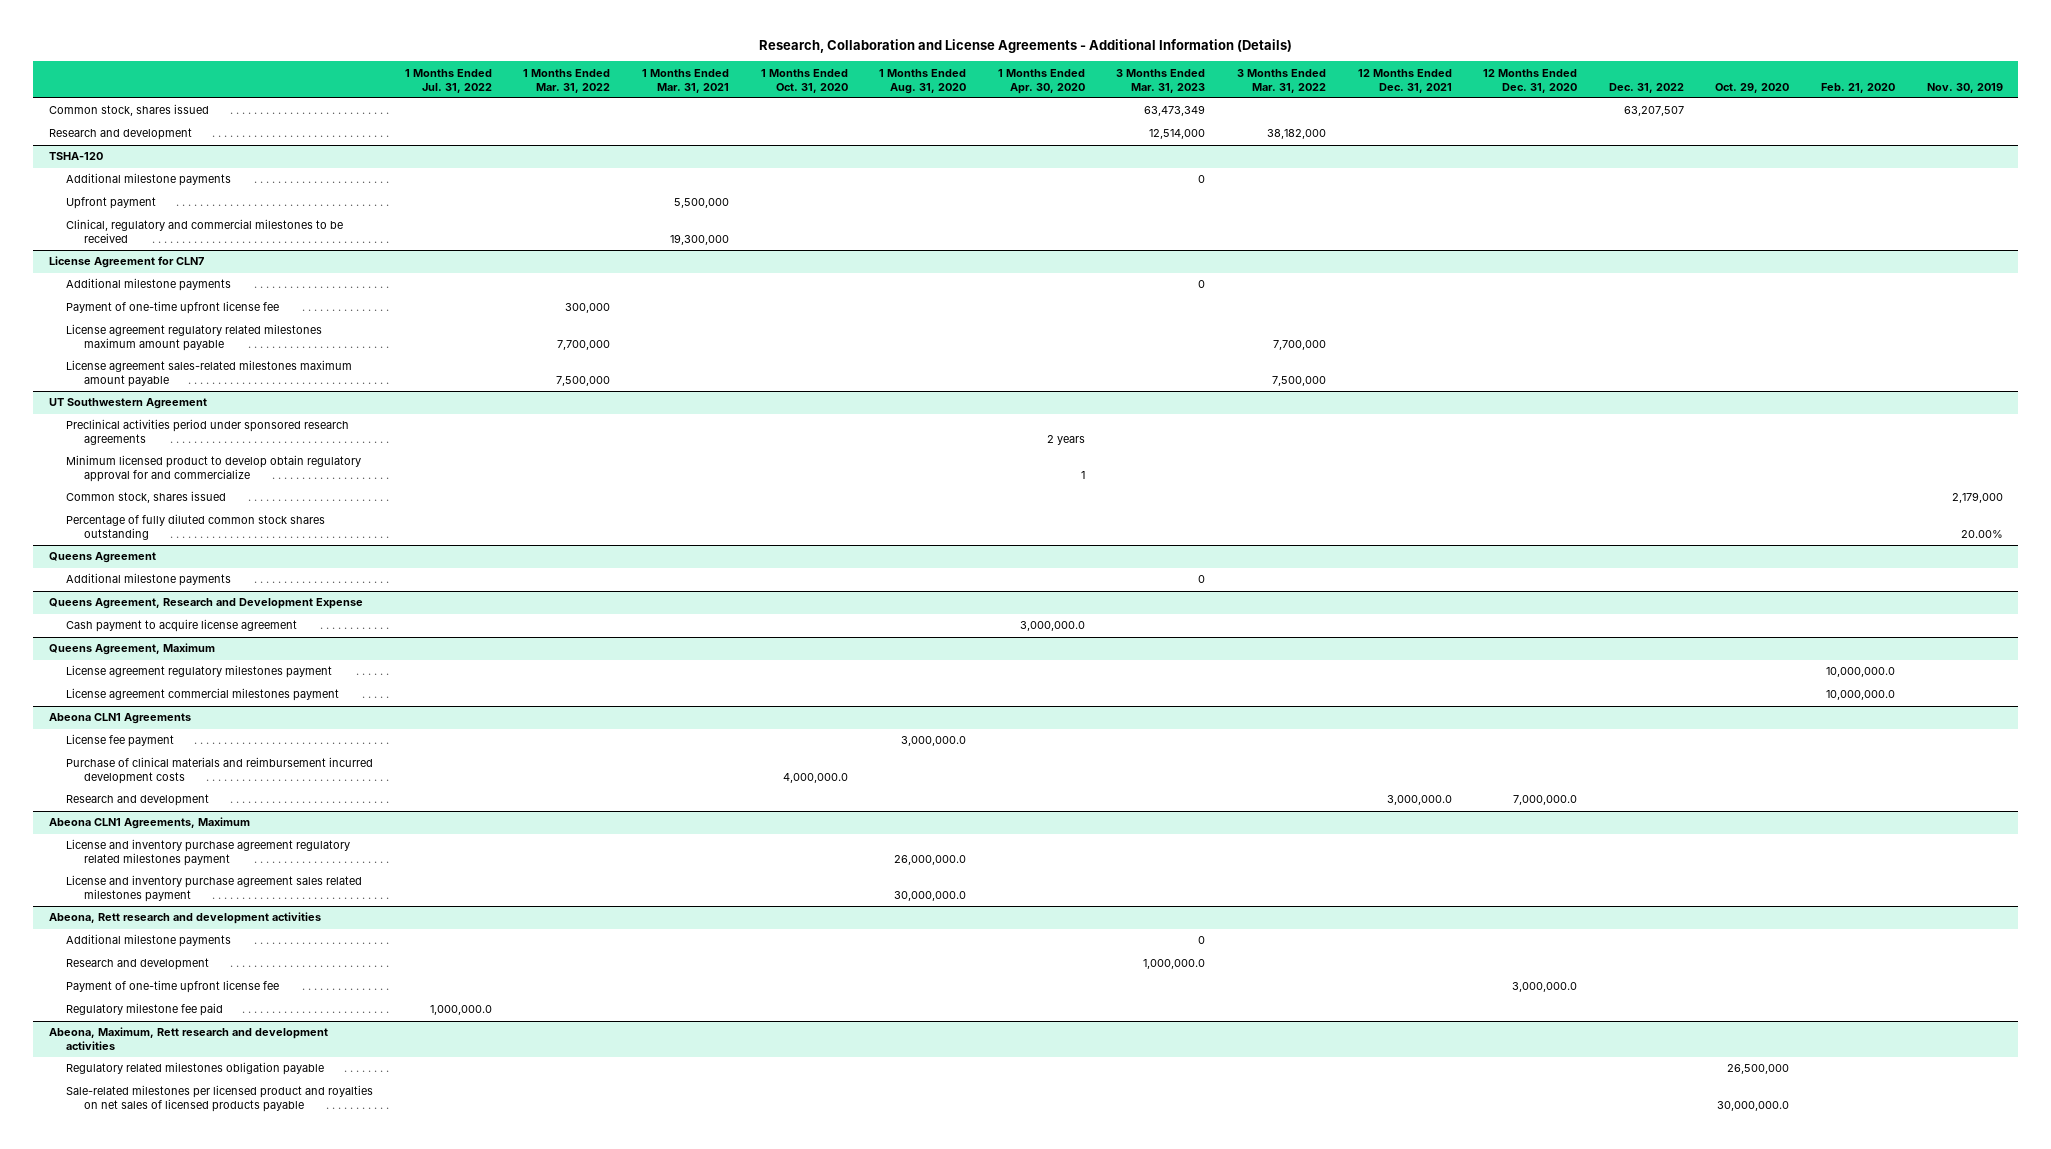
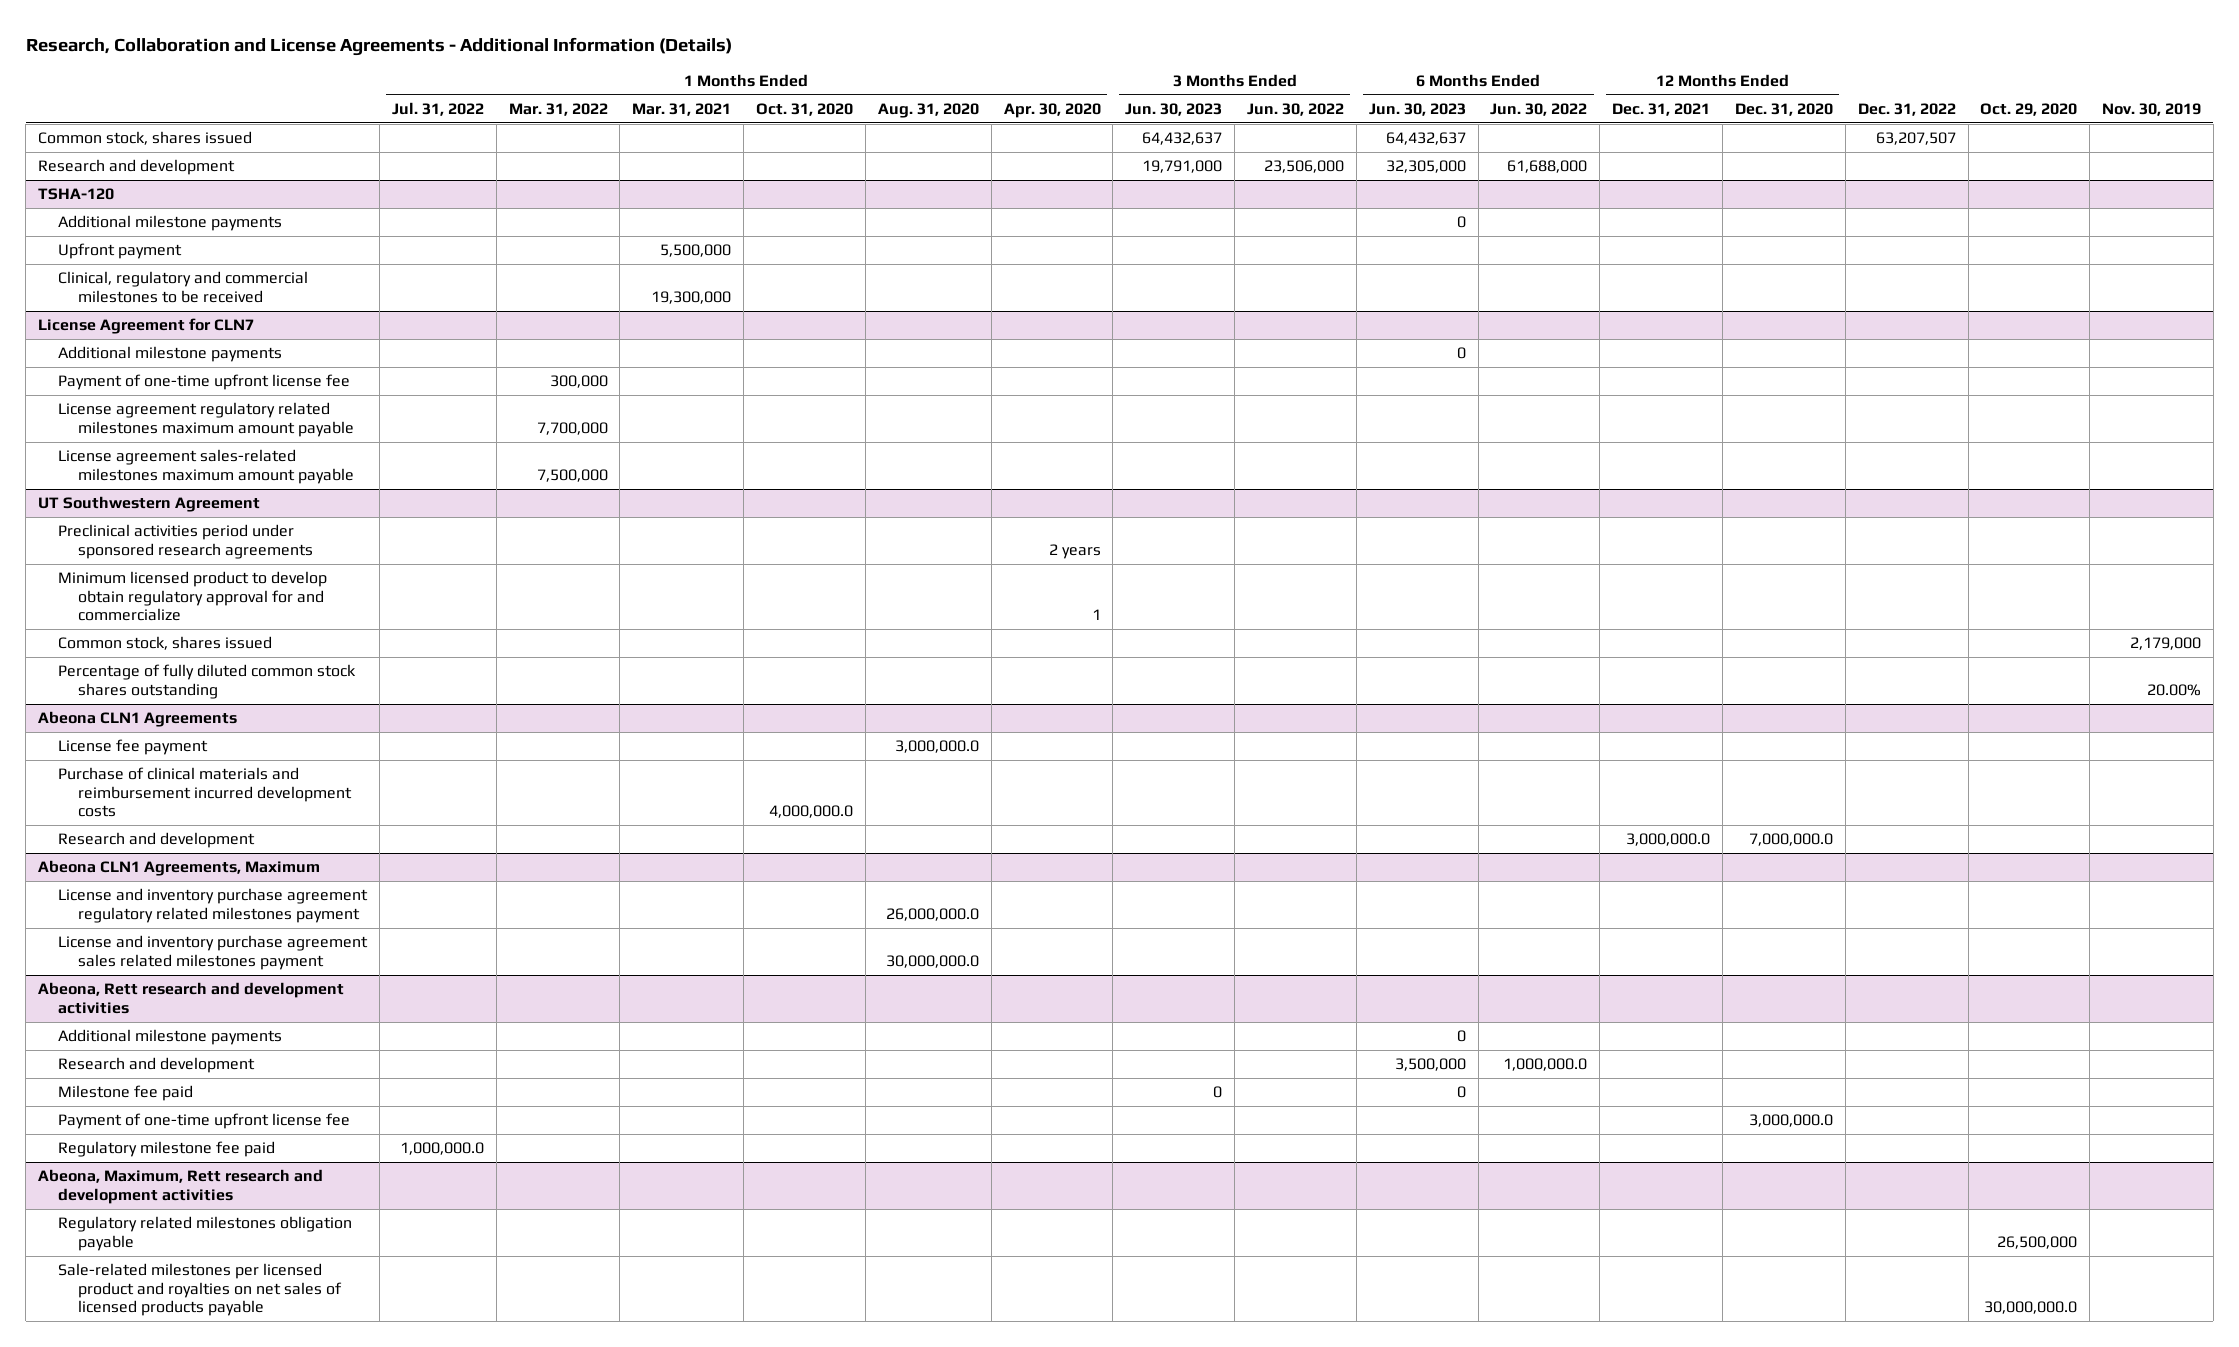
- | 1 Months Ended Jul. 31, 2022 | 1 Months Ended Mar. 31, 2022 | 1 Months Ended Mar. 31, 2021 | 1 Months Ended Oct. 31, 2020 | 1 Months Ended Aug. 31, 2020 | 1 Months Ended Apr. 30, 2020 | 3 Months Ended Mar. 31, 2023 | 3 Months Ended Mar. 31, 2022 | 12 Months Ended Dec. 31, 2021 | 12 Months Ended Dec. 31, 2020 | Dec. 31, 2022 | Oct. 29, 2020 | Feb. 21, 2020 | Nov. 30, 2019
+ | 1 Months Ended Jul. 31, 2022 | 1 Months Ended Mar. 31, 2022 | 1 Months Ended Mar. 31, 2021 | 1 Months Ended Oct. 31, 2020 | 1 Months Ended Aug. 31, 2020 | 1 Months Ended Apr. 30, 2020 | 3 Months Ended Jun. 30, 2023 | 3 Months Ended Jun. 30, 2022 | 6 Months Ended Jun. 30, 2023 | 6 Months Ended Jun. 30, 2022 | 12 Months Ended Dec. 31, 2021 | 12 Months Ended Dec. 31, 2020 | Dec. 31, 2022 | Oct. 29, 2020 | Nov. 30, 2019
- Queens Agreement
- Additional milestone payments | | | | | | | 0 | | | | | | |
- Queens Agreement, Research and Development Expense
- Cash payment to acquire license agreement | | | | | | 3,000,000.0 | | | | | | | |
- Queens Agreement, Maximum
- License agreement regulatory milestones payment | | | | | | | | | | | | | 10,000,000.0 |
- License agreement commercial milestones payment | | | | | | | | | | | | | 10,000,000.0 |
@ Abeona, Rett research and development activities
+ Milestone fee paid | | | | | | | 0 | | 0 | | | | | |

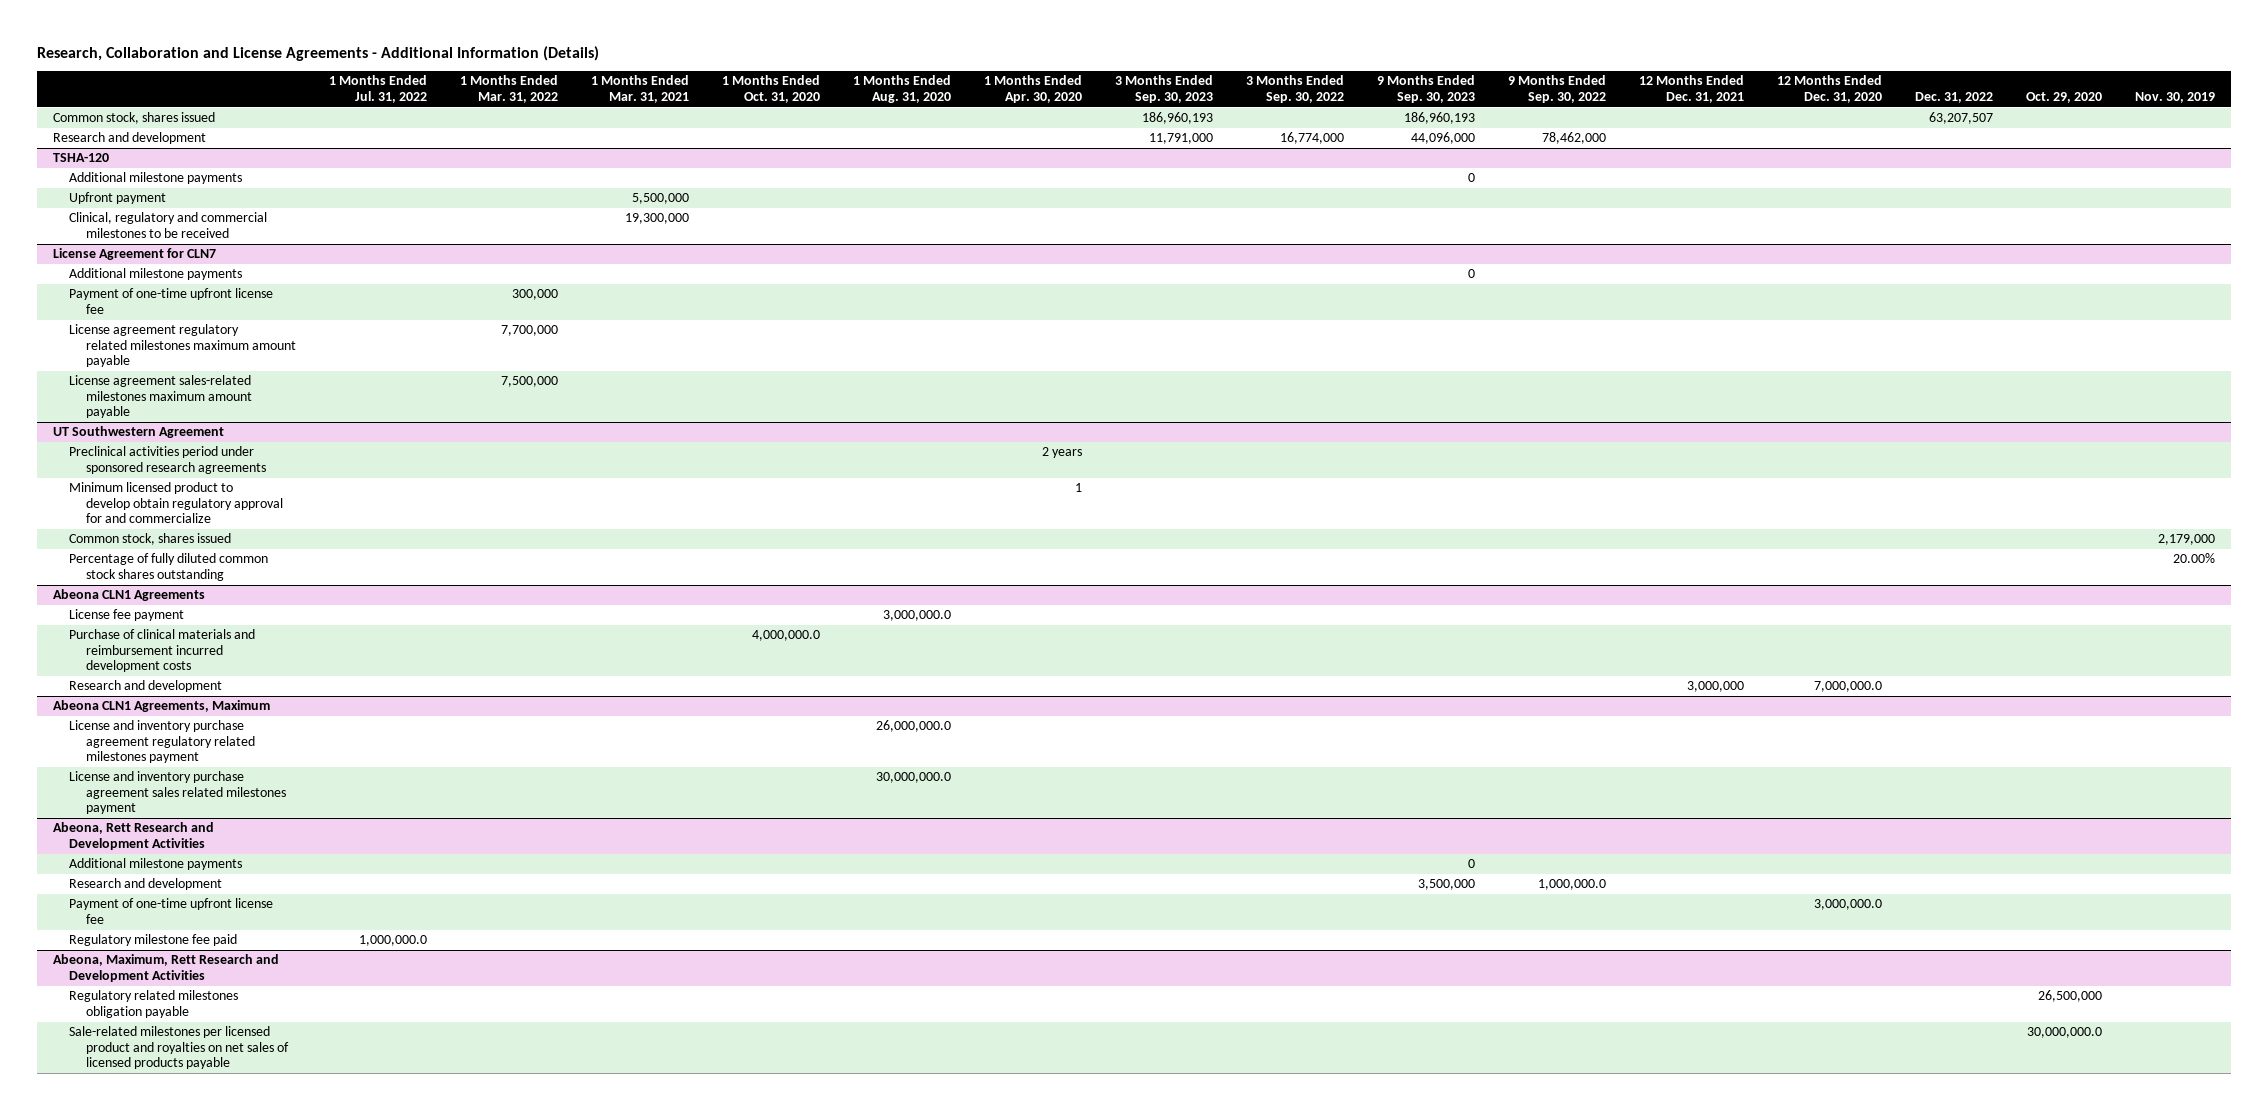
- | 1 Months Ended Jul. 31, 2022 | 1 Months Ended Mar. 31, 2022 | 1 Months Ended Mar. 31, 2021 | 1 Months Ended Oct. 31, 2020 | 1 Months Ended Aug. 31, 2020 | 1 Months Ended Apr. 30, 2020 | 3 Months Ended Jun. 30, 2023 | 3 Months Ended Jun. 30, 2022 | 6 Months Ended Jun. 30, 2023 | 6 Months Ended Jun. 30, 2022 | 12 Months Ended Dec. 31, 2021 | 12 Months Ended Dec. 31, 2020 | Dec. 31, 2022 | Oct. 29, 2020 | Nov. 30, 2019
+ | 1 Months Ended Jul. 31, 2022 | 1 Months Ended Mar. 31, 2022 | 1 Months Ended Mar. 31, 2021 | 1 Months Ended Oct. 31, 2020 | 1 Months Ended Aug. 31, 2020 | 1 Months Ended Apr. 30, 2020 | 3 Months Ended Sep. 30, 2023 | 3 Months Ended Sep. 30, 2022 | 9 Months Ended Sep. 30, 2023 | 9 Months Ended Sep. 30, 2022 | 12 Months Ended Dec. 31, 2021 | 12 Months Ended Dec. 31, 2020 | Dec. 31, 2022 | Oct. 29, 2020 | Nov. 30, 2019
@ Abeona CLN1 Agreements
- Research and development | | | | | | | | | | | 3,000,000.0 | 7,000,000.0 | | |
+ Research and development | | | | | | | | | | | 3,000,000 | 7,000,000.0 | | |
- Abeona, Rett research and development activities
+ Abeona, Rett Research and Development Activities
- Milestone fee paid | | | | | | | 0 | | 0 | | | | | |
- Abeona, Maximum, Rett research and development activities
+ Abeona, Maximum, Rett Research and Development Activities

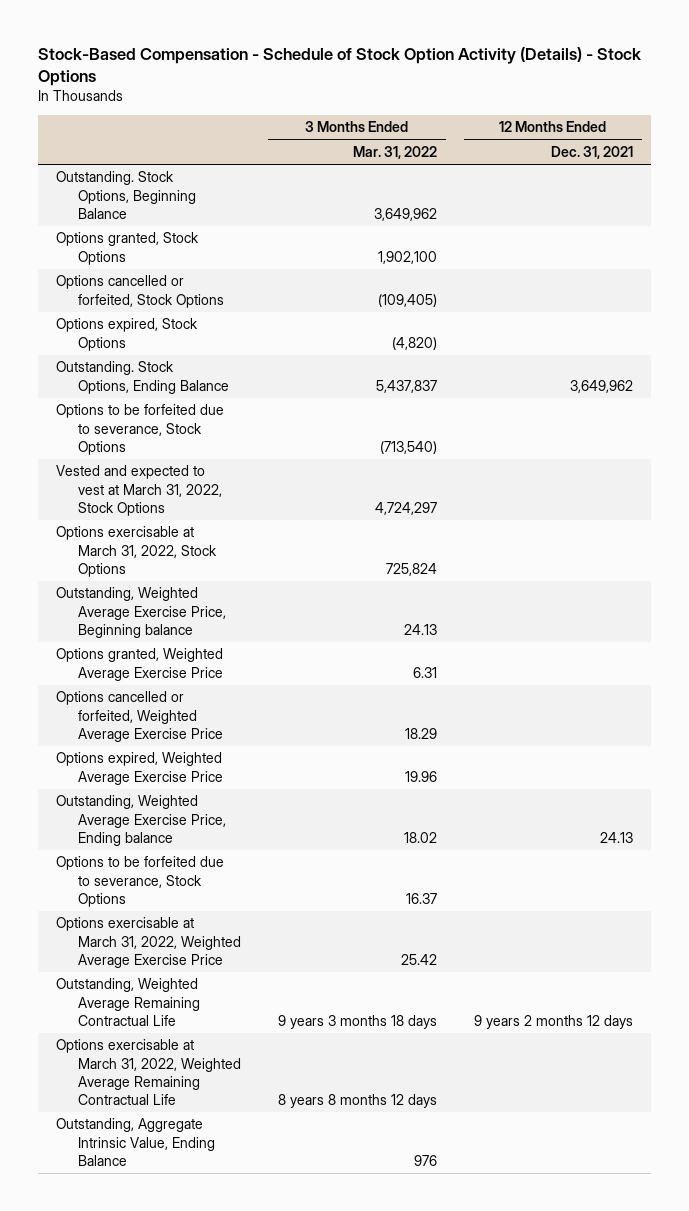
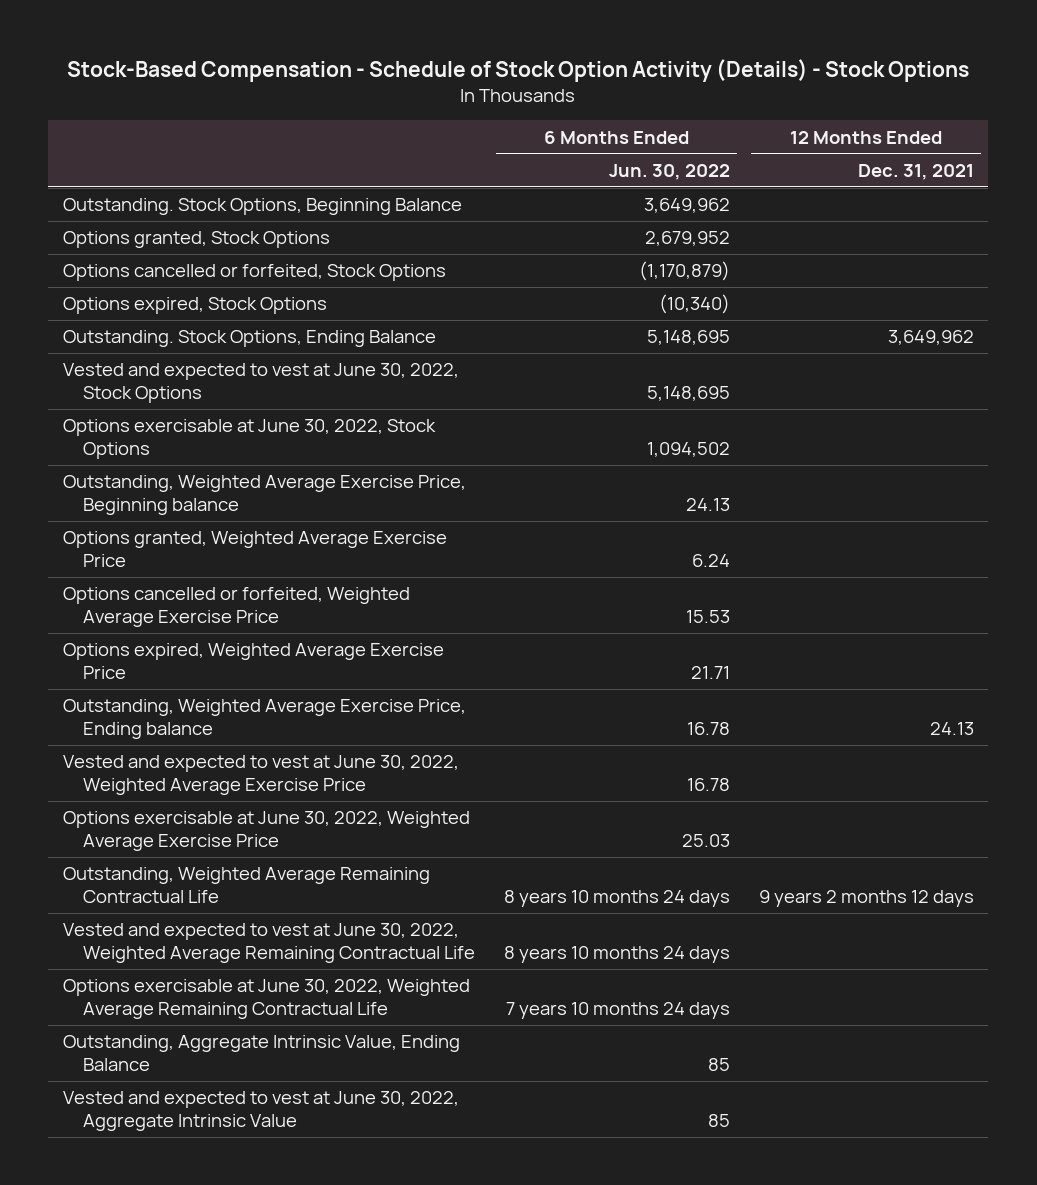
- | 3 Months Ended Mar. 31, 2022 | 12 Months Ended Dec. 31, 2021
+ | 6 Months Ended Jun. 30, 2022 | 12 Months Ended Dec. 31, 2021
- Options to be forfeited due to severance, Stock Options | (713,540) |
- Vested and expected to vest at March 31, 2022, Stock Options | 4,724,297 |
- Options exercisable at March 31, 2022, Stock Options | 725,824 |
+ Vested and expected to vest at June 30, 2022, Stock Options | 5,148,695 |
+ Options exercisable at June 30, 2022, Stock Options | 1,094,502 |
- Options to be forfeited due to severance, Stock Options | 16.37 |
- Options exercisable at March 31, 2022, Weighted Average Exercise Price | 25.42 |
+ Vested and expected to vest at June 30, 2022, Weighted Average Exercise Price | 16.78 |
+ Options exercisable at June 30, 2022, Weighted Average Exercise Price | 25.03 |
- Options exercisable at March 31, 2022, Weighted Average Remaining Contractual Life | 8 years 8 months 12 days |
+ Vested and expected to vest at June 30, 2022, Weighted Average Remaining Contractual Life | 8 years 10 months 24 days |
+ Options exercisable at June 30, 2022, Weighted Average Remaining Contractual Life | 7 years 10 months 24 days |
+ Vested and expected to vest at June 30, 2022, Aggregate Intrinsic Value | 85 |

